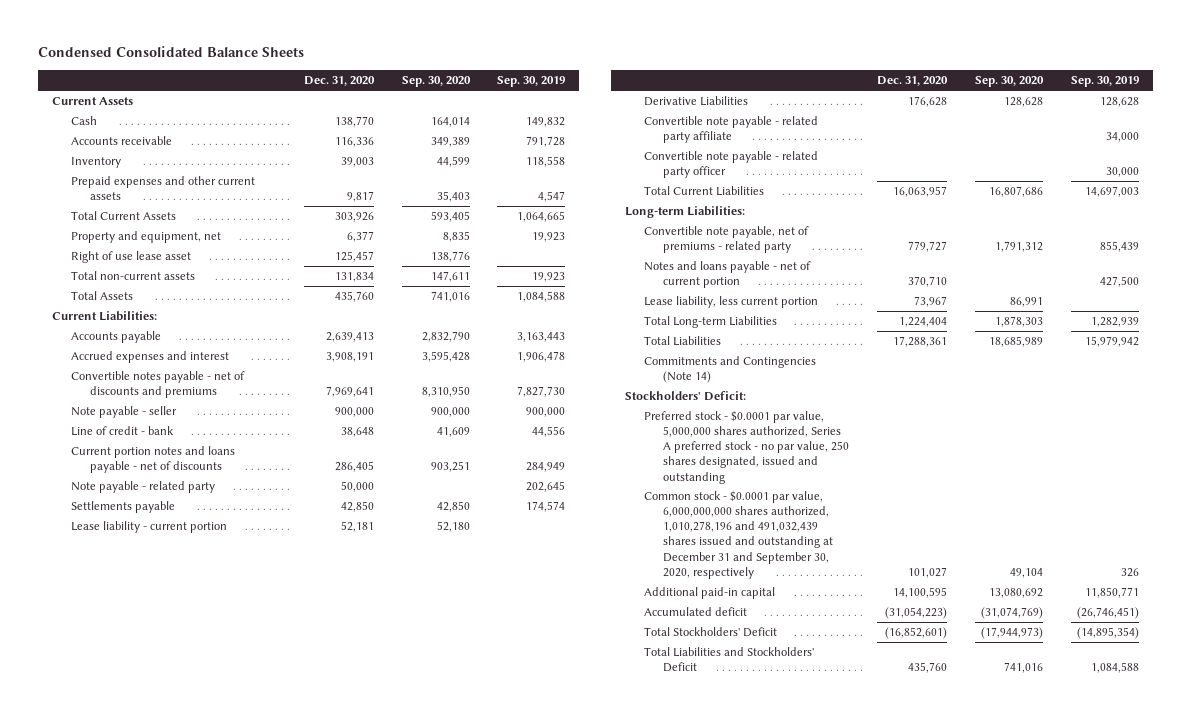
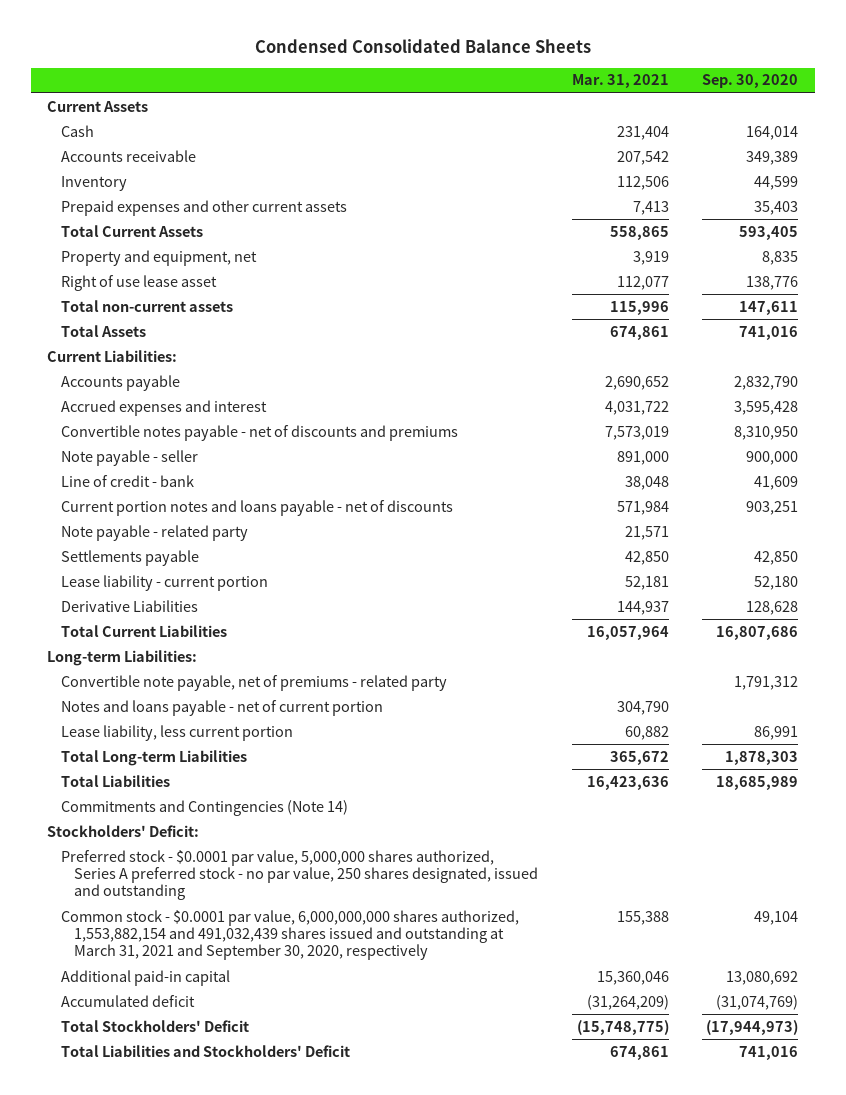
- | Dec. 31, 2020 | Sep. 30, 2020 | Sep. 30, 2019
+ | Mar. 31, 2021 | Sep. 30, 2020
- Convertible note payable - related party affiliate | | | 34,000
- Convertible note payable - related party officer | | | 30,000
- Common stock - $0.0001 par value, 6,000,000,000 shares authorized, 1,010,278,196 and 491,032,439 shares issued and outstanding at December 31 and September 30, 2020, respectively | 101,027 | 49,104 | 326
+ Common stock - $0.0001 par value, 6,000,000,000 shares authorized, 1,553,882,154 and 491,032,439 shares issued and outstanding at March 31, 2021 and September 30, 2020, respectively | 155,388 | 49,104

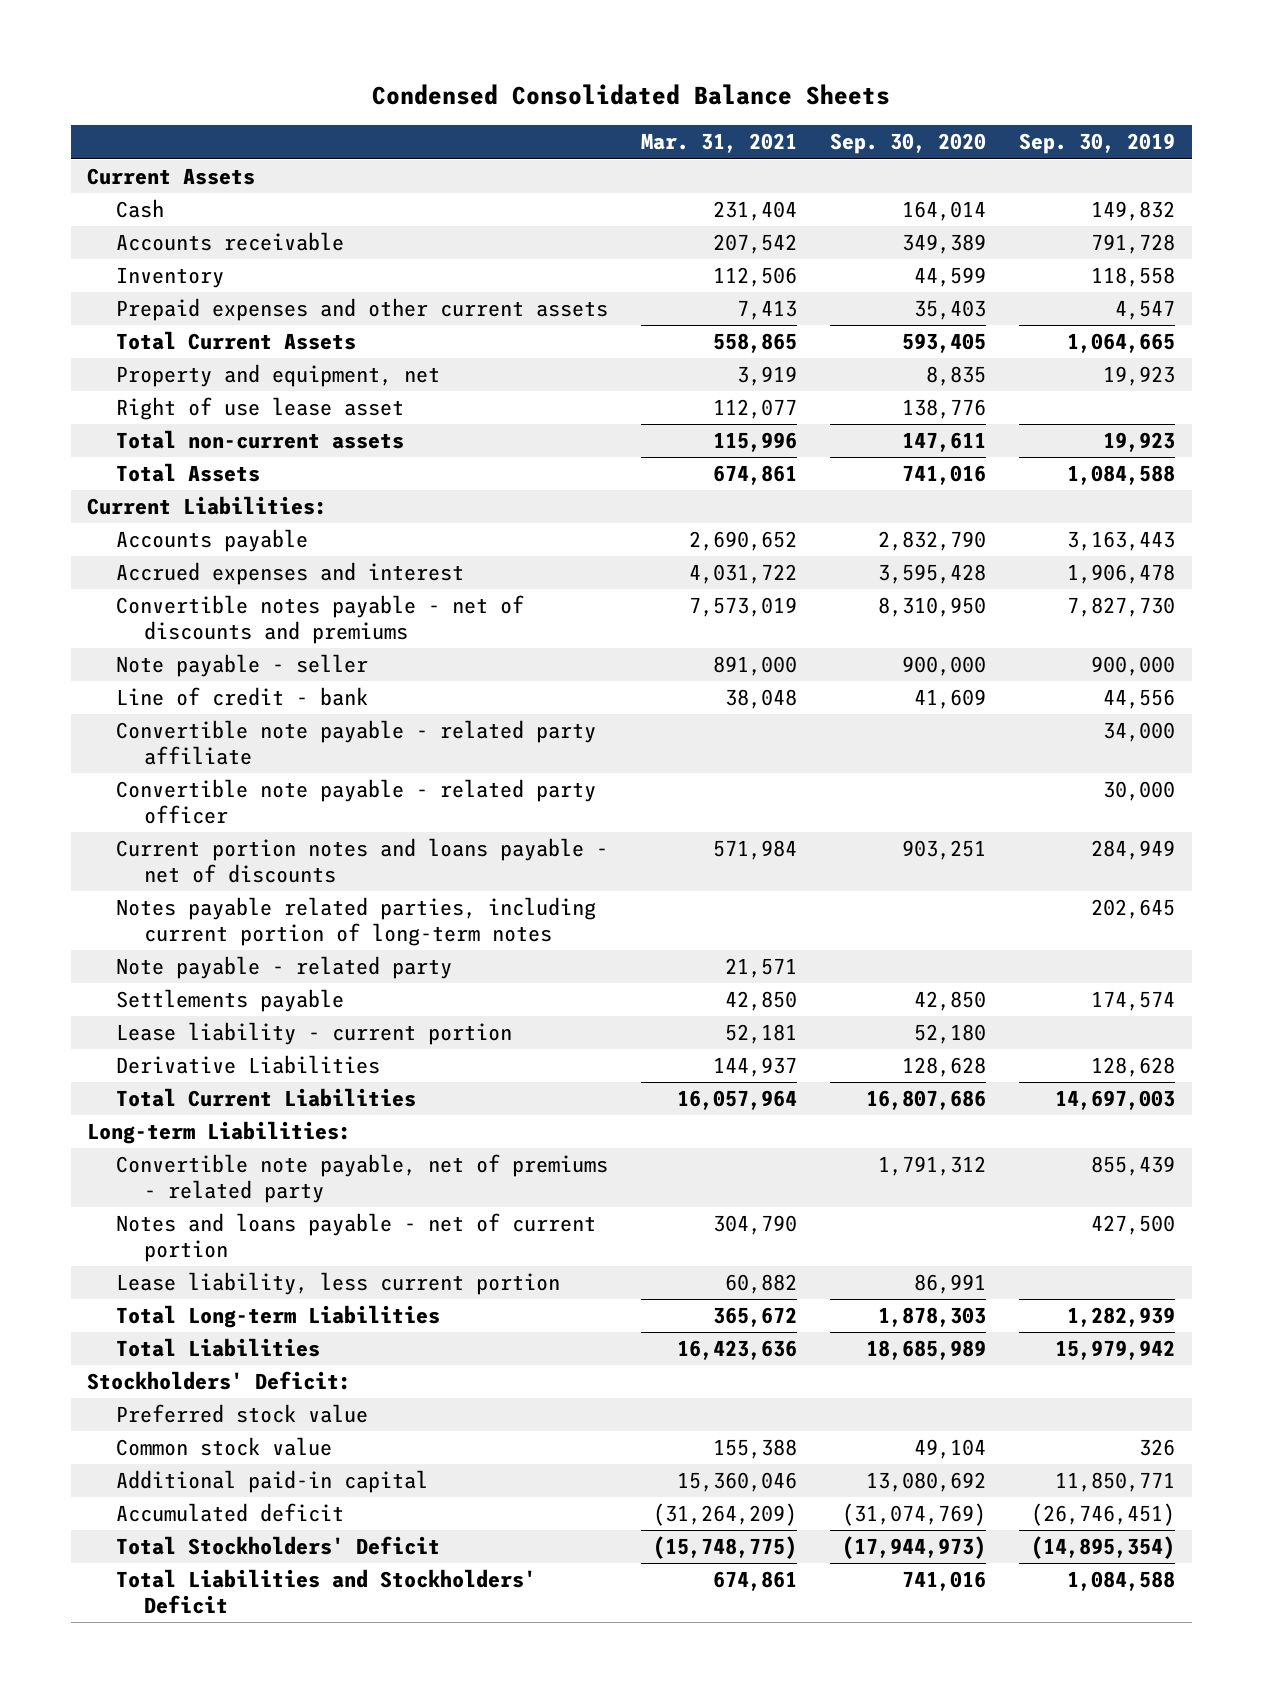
- | Mar. 31, 2021 | Sep. 30, 2020
+ | Mar. 31, 2021 | Sep. 30, 2020 | Sep. 30, 2019
+ Convertible note payable - related party affiliate | | | 34,000
+ Convertible note payable - related party officer | | | 30,000
+ Notes payable related parties, including current portion of long-term notes | | | 202,645
- Commitments and Contingencies (Note 14)
- Preferred stock - $0.0001 par value, 5,000,000 shares authorized, Series A preferred stock - no par value, 250 shares designated, issued and outstanding
- Common stock - $0.0001 par value, 6,000,000,000 shares authorized, 1,553,882,154 and 491,032,439 shares issued and outstanding at March 31, 2021 and September 30, 2020, respectively | 155,388 | 49,104
+ Preferred stock value
+ Common stock value | 155,388 | 49,104 | 326

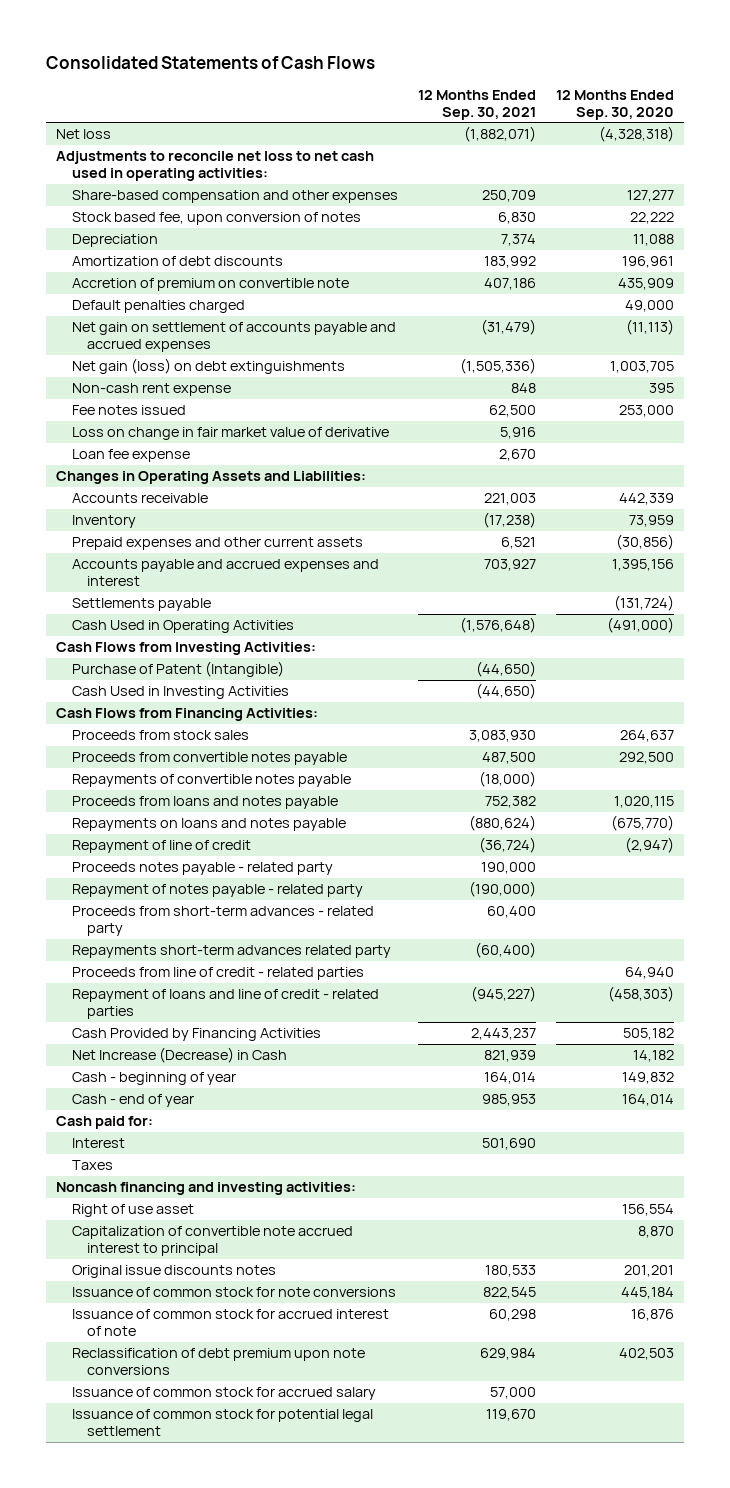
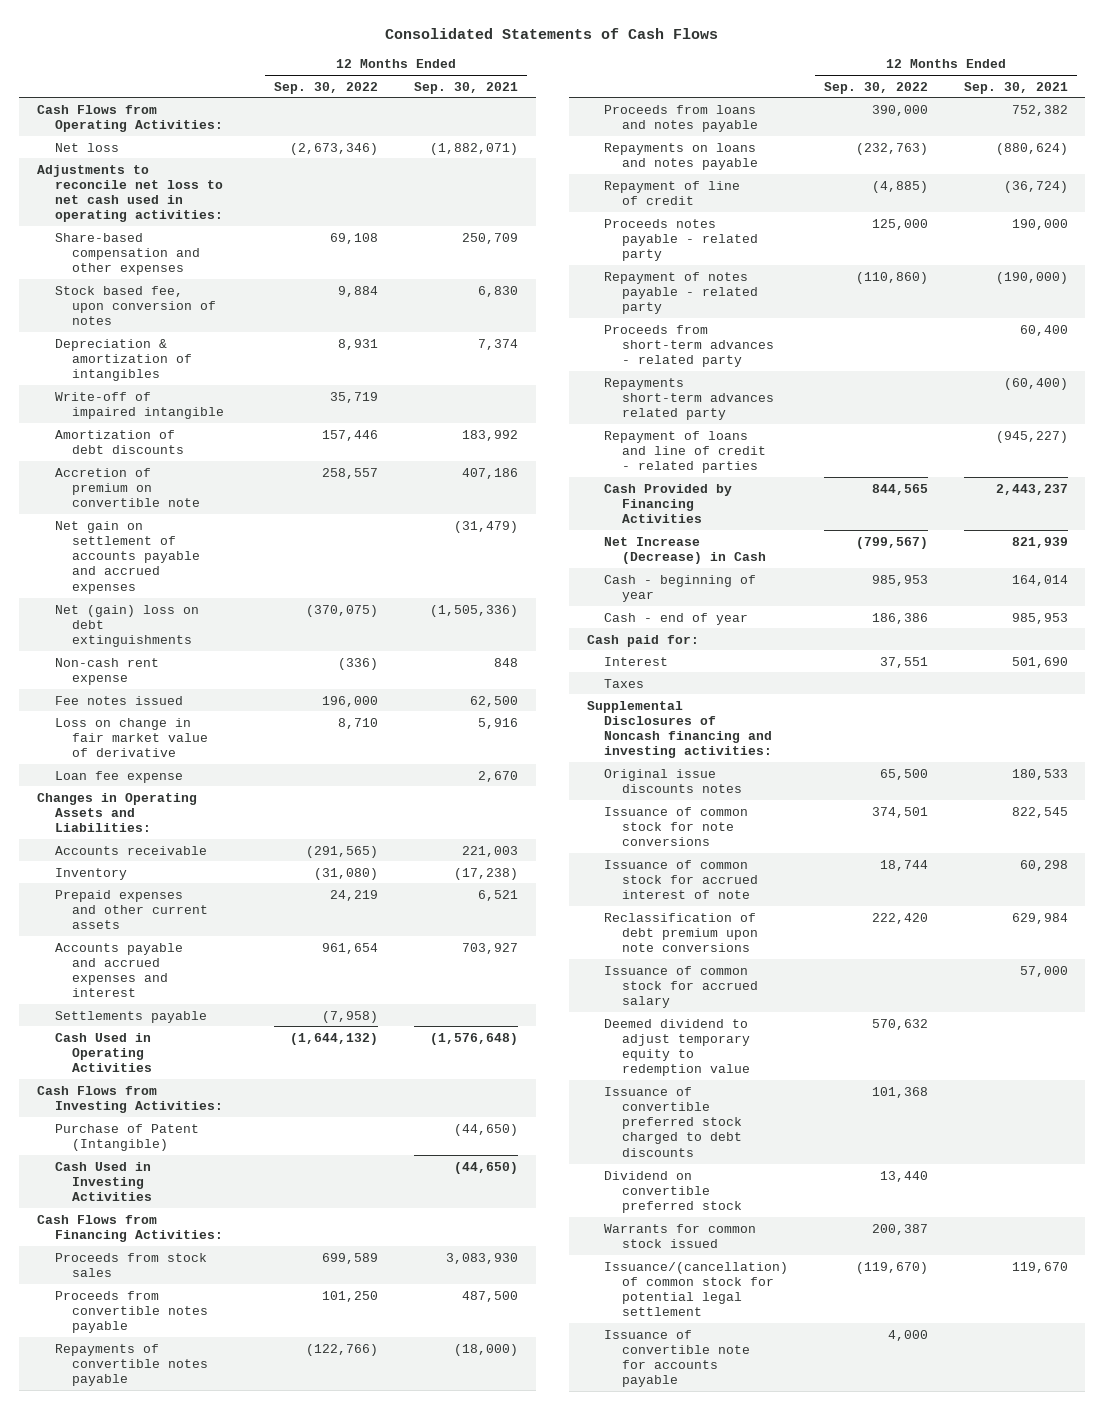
- | 12 Months Ended Sep. 30, 2021 | 12 Months Ended Sep. 30, 2020
+ | 12 Months Ended Sep. 30, 2022 | 12 Months Ended Sep. 30, 2021
+ Cash Flows from Operating Activities:
- Depreciation | 7,374 | 11,088
+ Depreciation & amortization of intangibles | 8,931 | 7,374
+ Write-off of impaired intangible | 35,719 |
- Default penalties charged | | 49,000
- Net gain (loss) on debt extinguishments | (1,505,336) | 1,003,705
+ Net (gain) loss on debt extinguishments | (370,075) | (1,505,336)
- Proceeds from line of credit - related parties | | 64,940
- Noncash financing and investing activities:
- Right of use asset | | 156,554
- Capitalization of convertible note accrued interest to principal | | 8,870
+ Supplemental Disclosures of Noncash financing and investing activities:
- Issuance of common stock for potential legal settlement | 119,670 |
+ Deemed dividend to adjust temporary equity to redemption value | 570,632 |
+ Issuance of convertible preferred stock charged to debt discounts | 101,368 |
+ Dividend on convertible preferred stock | 13,440 |
+ Warrants for common stock issued | 200,387 |
+ Issuance/(cancellation) of common stock for potential legal settlement | (119,670) | 119,670
+ Issuance of convertible note for accounts payable | 4,000 |

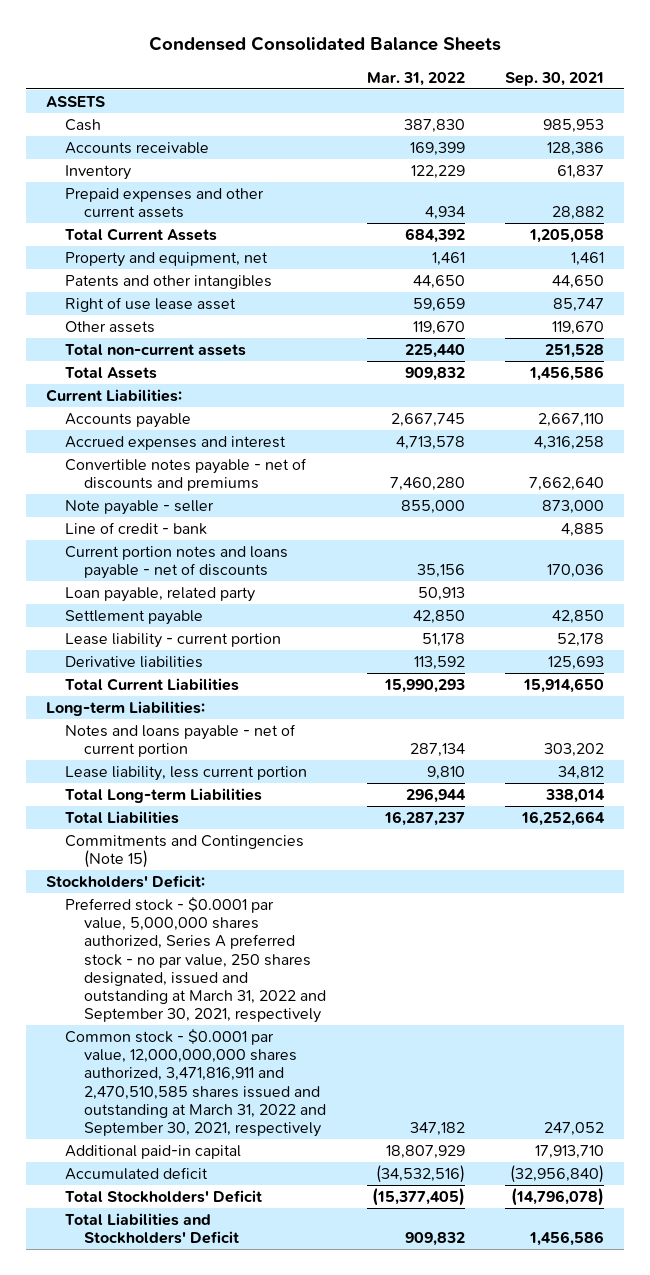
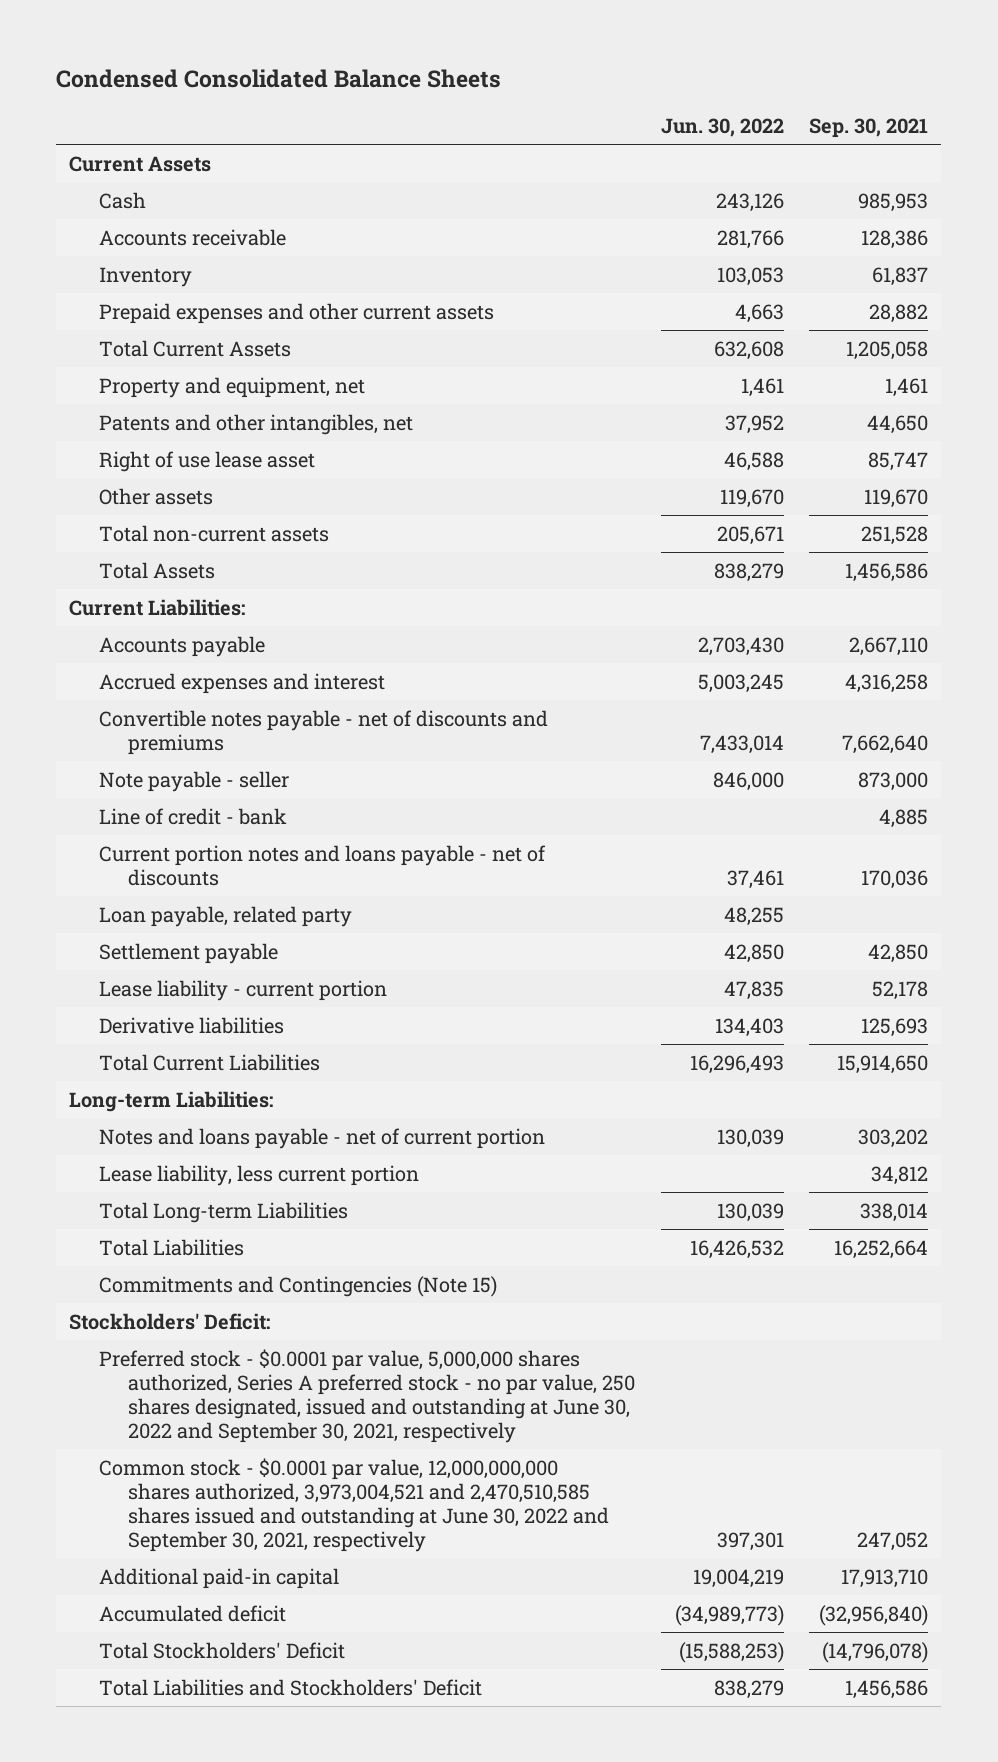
- | Mar. 31, 2022 | Sep. 30, 2021
+ | Jun. 30, 2022 | Sep. 30, 2021
- ASSETS
+ Current Assets
- Patents and other intangibles | 44,650 | 44,650
+ Patents and other intangibles, net | 37,952 | 44,650
- Preferred stock - $0.0001 par value, 5,000,000 shares authorized, Series A preferred stock - no par value, 250 shares designated, issued and outstanding at March 31, 2022 and September 30, 2021, respectively
- Common stock - $0.0001 par value, 12,000,000,000 shares authorized, 3,471,816,911 and 2,470,510,585 shares issued and outstanding at March 31, 2022 and September 30, 2021, respectively | 347,182 | 247,052
+ Preferred stock - $0.0001 par value, 5,000,000 shares authorized, Series A preferred stock - no par value, 250 shares designated, issued and outstanding at June 30, 2022 and September 30, 2021, respectively
+ Common stock - $0.0001 par value, 12,000,000,000 shares authorized, 3,973,004,521 and 2,470,510,585 shares issued and outstanding at June 30, 2022 and September 30, 2021, respectively | 397,301 | 247,052

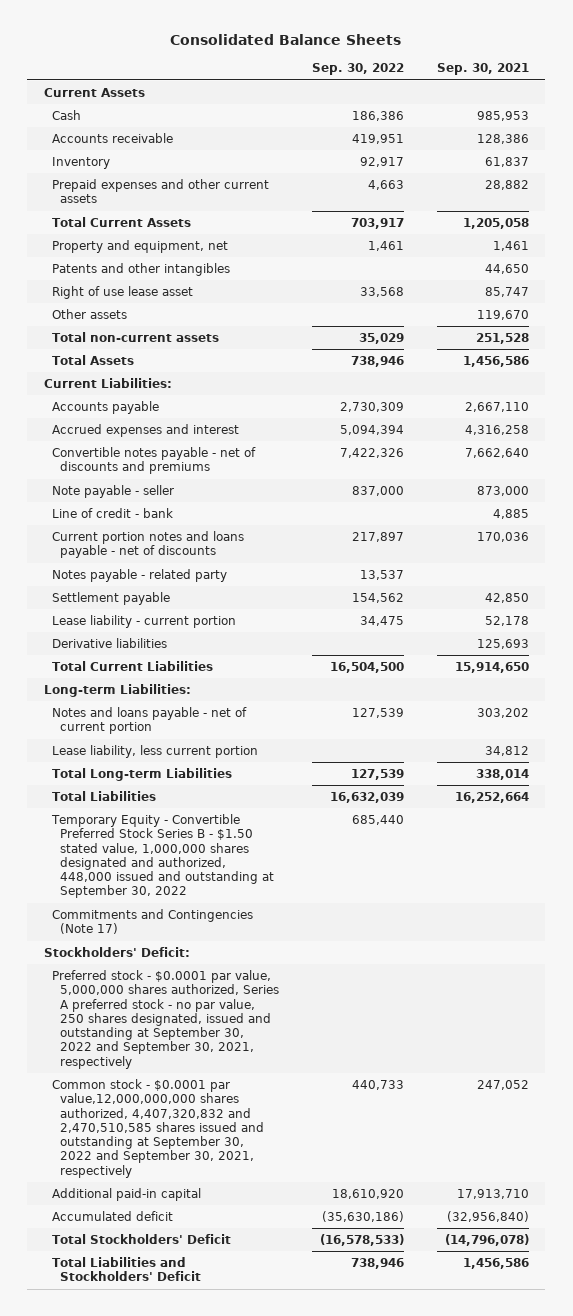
- Condensed Consolidated Balance Sheets
+ Consolidated Balance Sheets
- | Jun. 30, 2022 | Sep. 30, 2021
+ | Sep. 30, 2022 | Sep. 30, 2021
- Patents and other intangibles, net | 37,952 | 44,650
+ Patents and other intangibles | | 44,650
- Loan payable, related party | 48,255 |
+ Notes payable - related party | 13,537 |
- Commitments and Contingencies (Note 15)
+ Temporary Equity - Convertible Preferred Stock Series B - $1.50 stated value, 1,000,000 shares designated and authorized, 448,000 issued and outstanding at September 30, 2022 | 685,440 |
+ Commitments and Contingencies (Note 17)
- Preferred stock - $0.0001 par value, 5,000,000 shares authorized, Series A preferred stock - no par value, 250 shares designated, issued and outstanding at June 30, 2022 and September 30, 2021, respectively
- Common stock - $0.0001 par value, 12,000,000,000 shares authorized, 3,973,004,521 and 2,470,510,585 shares issued and outstanding at June 30, 2022 and September 30, 2021, respectively | 397,301 | 247,052
+ Preferred stock - $0.0001 par value, 5,000,000 shares authorized, Series A preferred stock - no par value, 250 shares designated, issued and outstanding at September 30, 2022 and September 30, 2021, respectively
+ Common stock - $0.0001 par value,12,000,000,000 shares authorized, 4,407,320,832 and 2,470,510,585 shares issued and outstanding at September 30, 2022 and September 30, 2021, respectively | 440,733 | 247,052

